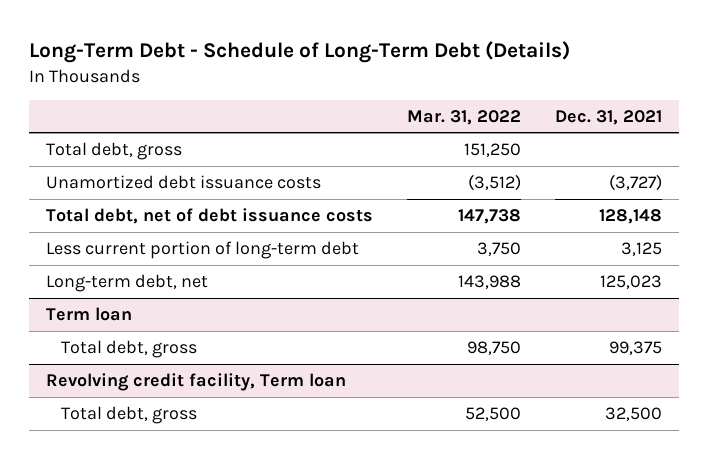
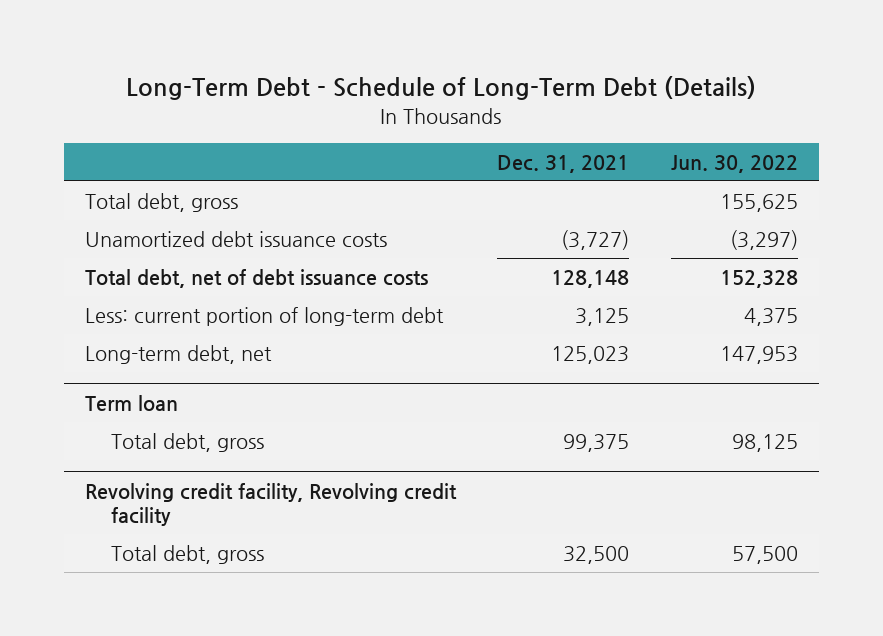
- | Mar. 31, 2022 | Dec. 31, 2021
+ | Dec. 31, 2021 | Jun. 30, 2022
- Less current portion of long-term debt | 3,750 | 3,125
+ Less: current portion of long-term debt | 3,125 | 4,375
- Revolving credit facility, Term loan
+ Revolving credit facility, Revolving credit facility

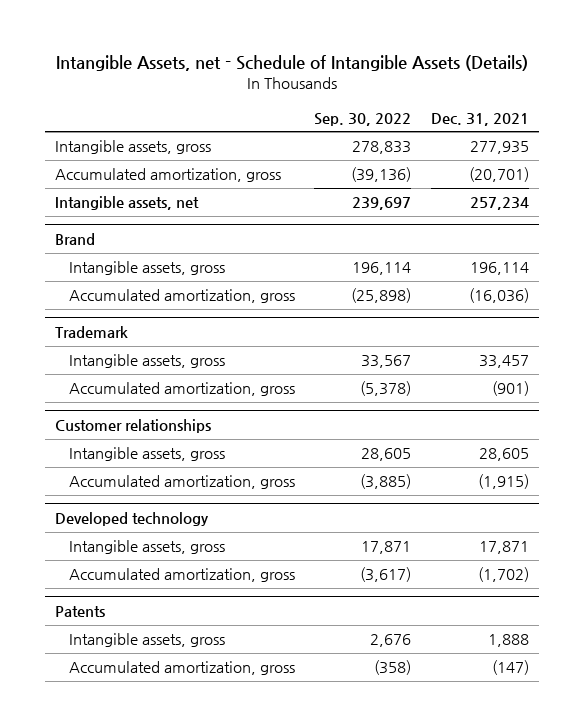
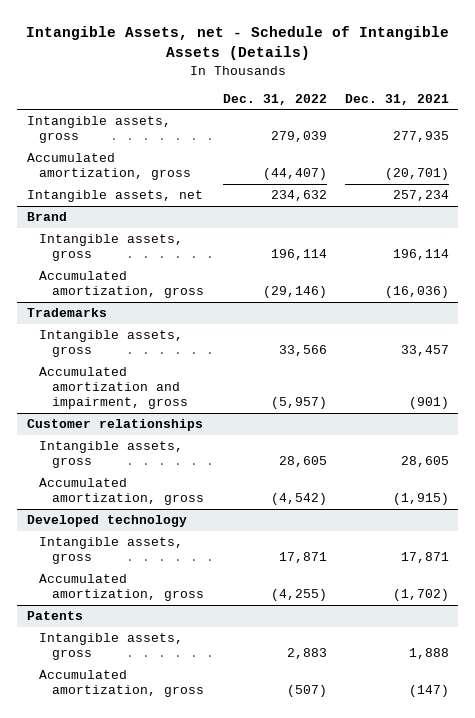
- | Sep. 30, 2022 | Dec. 31, 2021
+ | Dec. 31, 2022 | Dec. 31, 2021
- Trademark
+ Trademarks
- Accumulated amortization, gross | (5,378) | (901)
+ Accumulated amortization and impairment, gross | (5,957) | (901)

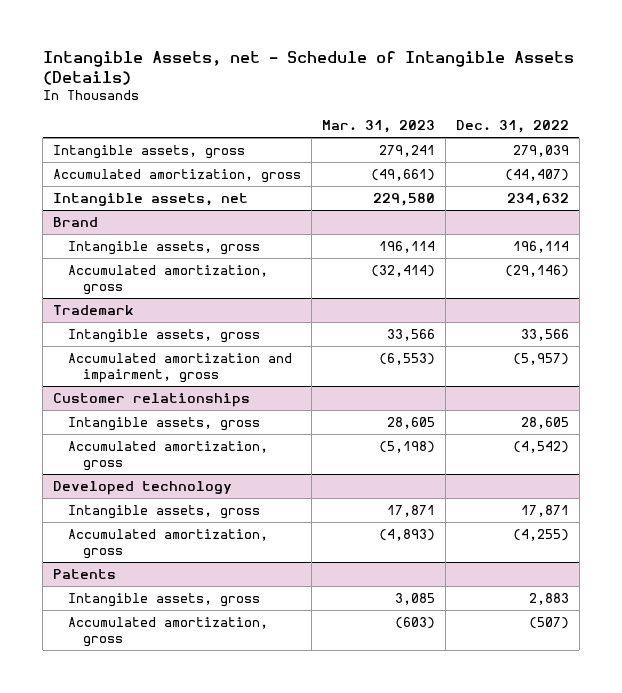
- | Dec. 31, 2022 | Dec. 31, 2021
+ | Mar. 31, 2023 | Dec. 31, 2022
- Trademarks
+ Trademark

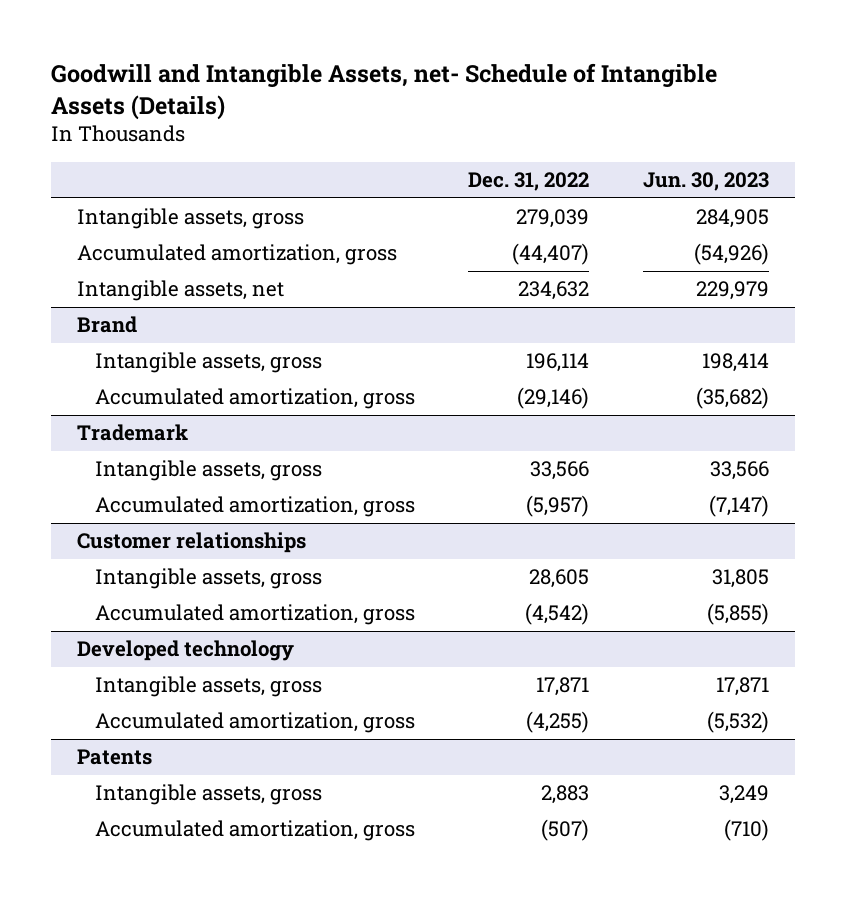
- Intangible Assets, net - Schedule of Intangible Assets (Details)
+ Goodwill and Intangible Assets, net- Schedule of Intangible Assets (Details)
- | Mar. 31, 2023 | Dec. 31, 2022
+ | Dec. 31, 2022 | Jun. 30, 2023
@ Trademark
- Accumulated amortization and impairment, gross | (6,553) | (5,957)
+ Accumulated amortization, gross | (5,957) | (7,147)

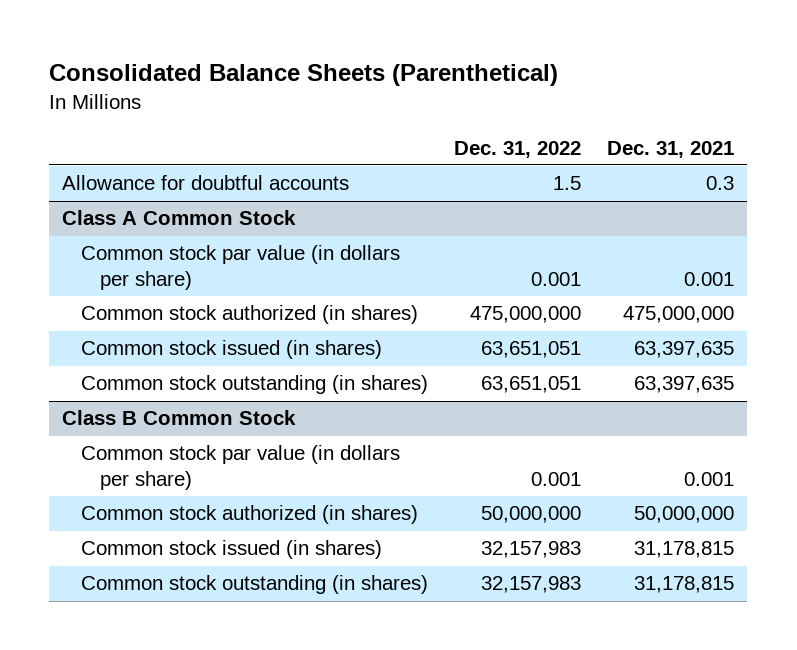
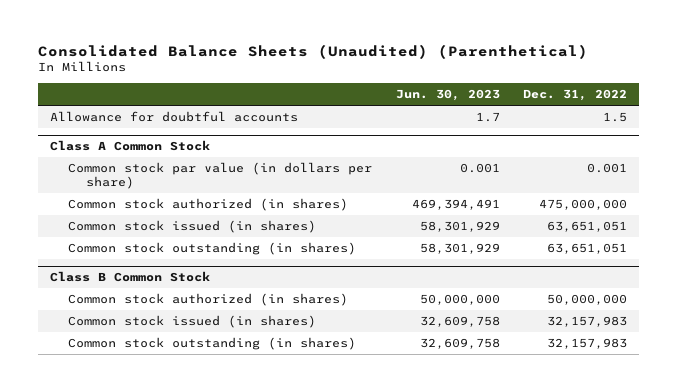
- Consolidated Balance Sheets (Parenthetical)
+ Consolidated Balance Sheets (Unaudited) (Parenthetical)
- | Dec. 31, 2022 | Dec. 31, 2021
+ | Jun. 30, 2023 | Dec. 31, 2022
@ Class B Common Stock
- Common stock par value (in dollars per share) | 0.001 | 0.001

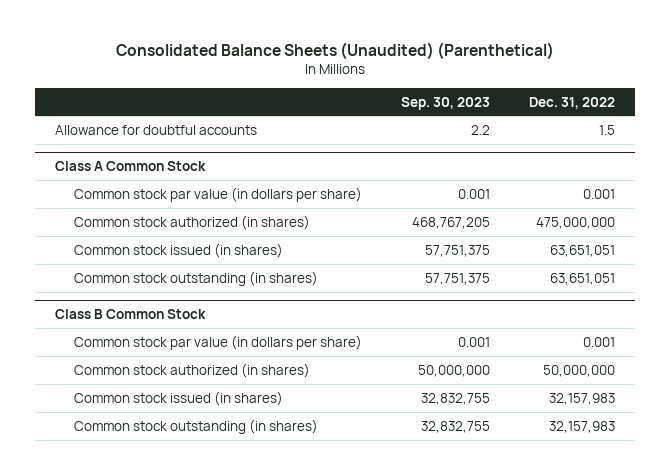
- | Jun. 30, 2023 | Dec. 31, 2022
+ | Sep. 30, 2023 | Dec. 31, 2022
@ Class B Common Stock
+ Common stock par value (in dollars per share) | 0.001 | 0.001

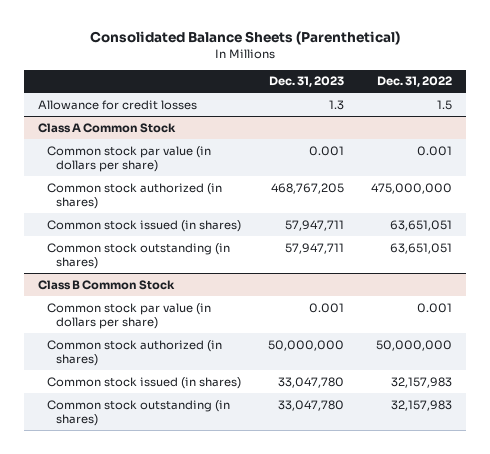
- Consolidated Balance Sheets (Unaudited) (Parenthetical)
+ Consolidated Balance Sheets (Parenthetical)
- | Sep. 30, 2023 | Dec. 31, 2022
+ | Dec. 31, 2023 | Dec. 31, 2022
- Allowance for doubtful accounts | 2.2 | 1.5
+ Allowance for credit losses | 1.3 | 1.5

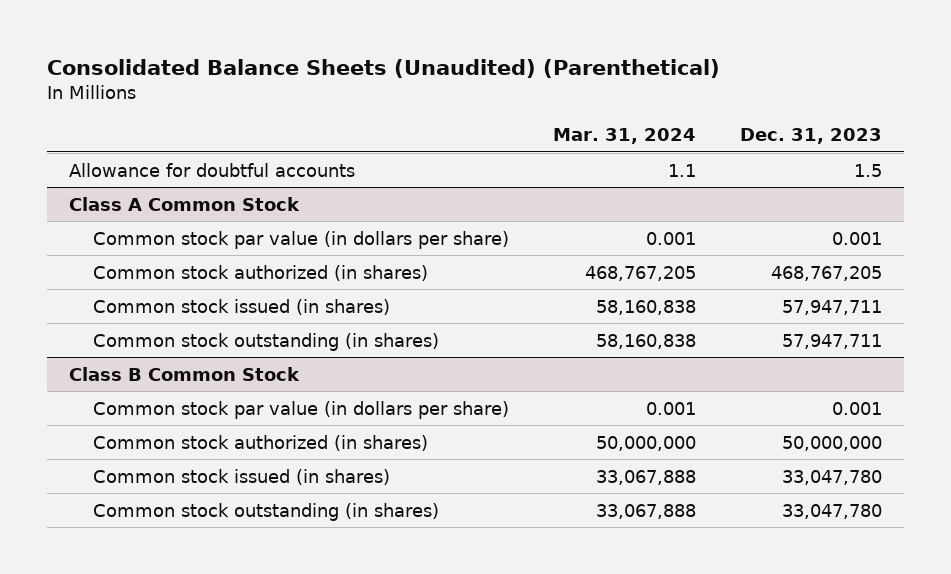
- Consolidated Balance Sheets (Parenthetical)
+ Consolidated Balance Sheets (Unaudited) (Parenthetical)
- | Dec. 31, 2023 | Dec. 31, 2022
+ | Mar. 31, 2024 | Dec. 31, 2023
- Allowance for credit losses | 1.3 | 1.5
+ Allowance for doubtful accounts | 1.1 | 1.5

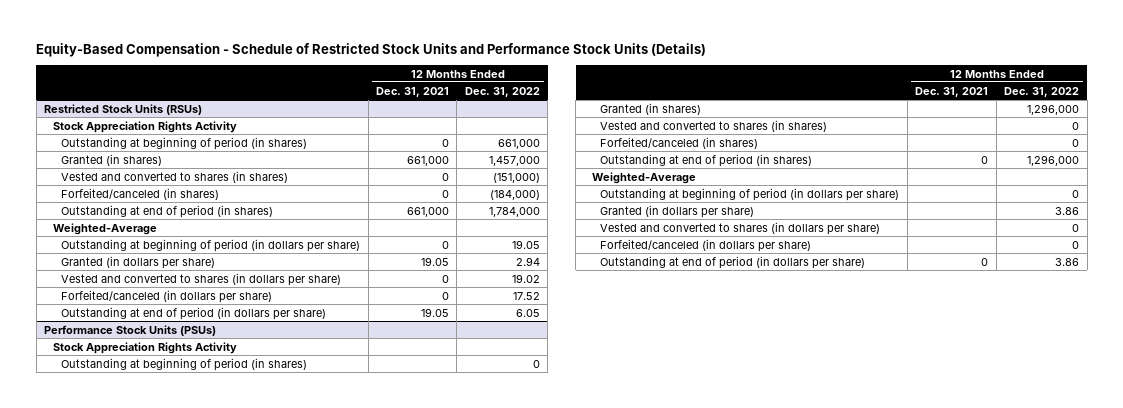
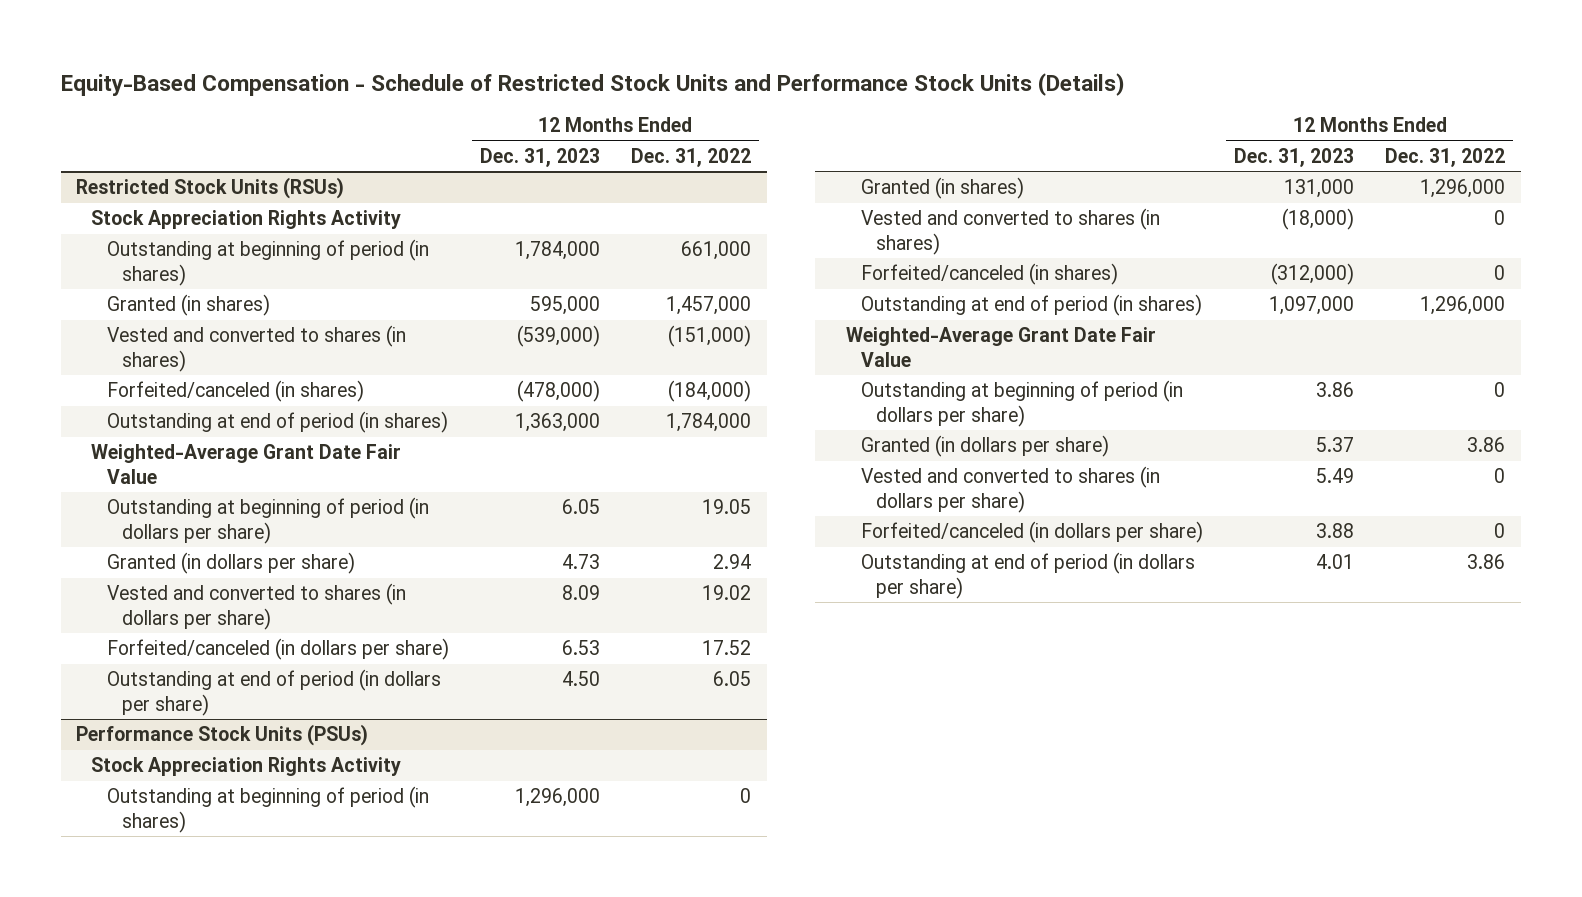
- | 12 Months Ended Dec. 31, 2021 | 12 Months Ended Dec. 31, 2022
+ | 12 Months Ended Dec. 31, 2023 | 12 Months Ended Dec. 31, 2022
@ Restricted Stock Units (RSUs)
- Weighted-Average
+ Weighted-Average Grant Date Fair Value
@ Performance Stock Units (PSUs)
- Weighted-Average
+ Weighted-Average Grant Date Fair Value

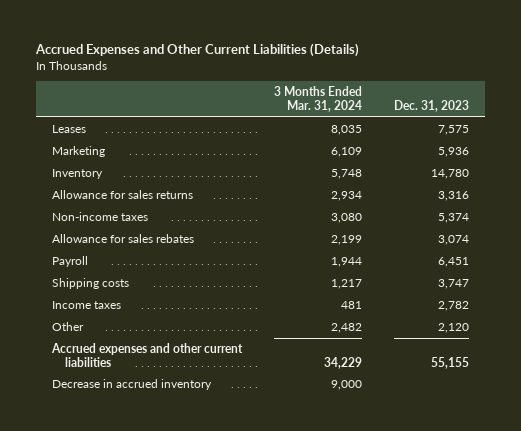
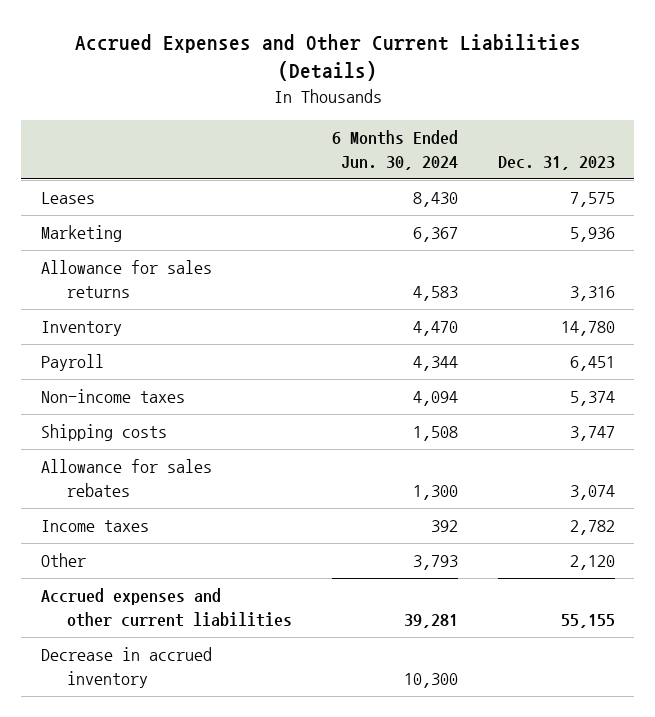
- | 3 Months Ended Mar. 31, 2024 | Dec. 31, 2023
+ | 6 Months Ended Jun. 30, 2024 | Dec. 31, 2023
moved down: Inventory | 4,470 | 14,780
moved down: Non-income taxes | 4,094 | 5,374
moved down: Allowance for sales rebates | 1,300 | 3,074

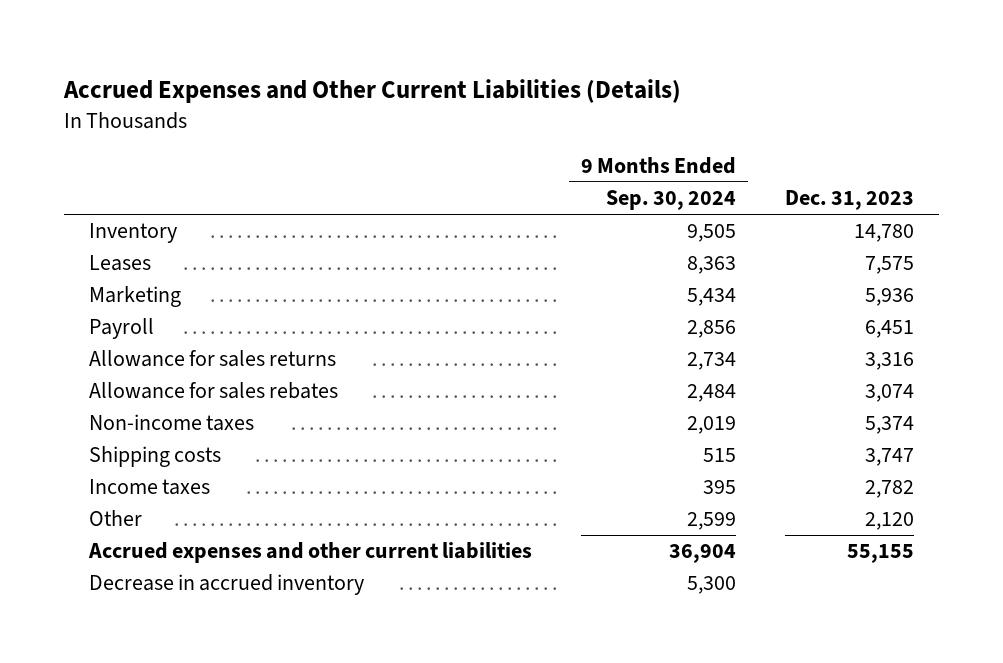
- | 6 Months Ended Jun. 30, 2024 | Dec. 31, 2023
+ | 9 Months Ended Sep. 30, 2024 | Dec. 31, 2023
moved up: Inventory | 9,505 | 14,780
moved down: Allowance for sales returns | 2,734 | 3,316
moved up: Allowance for sales rebates | 2,484 | 3,074

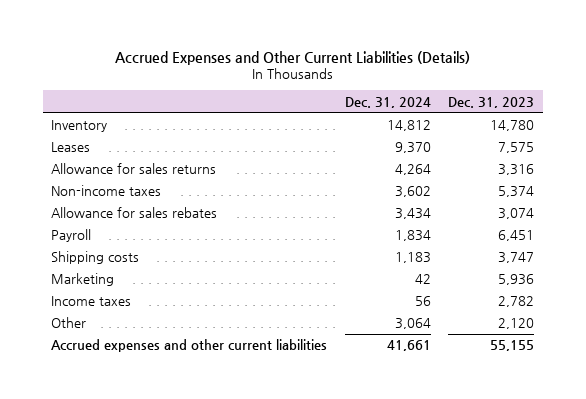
- | 9 Months Ended Sep. 30, 2024 | Dec. 31, 2023
+ | Dec. 31, 2024 | Dec. 31, 2023
moved down: Allowance for sales rebates | 3,434 | 3,074
moved down: Payroll | 1,834 | 6,451
moved down: Marketing | 42 | 5,936
- Decrease in accrued inventory | 5,300 |

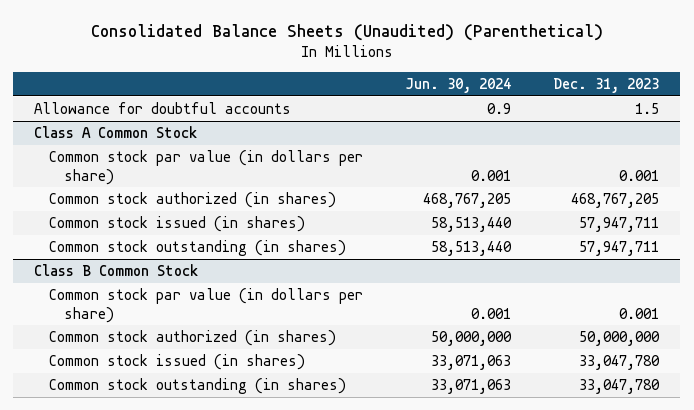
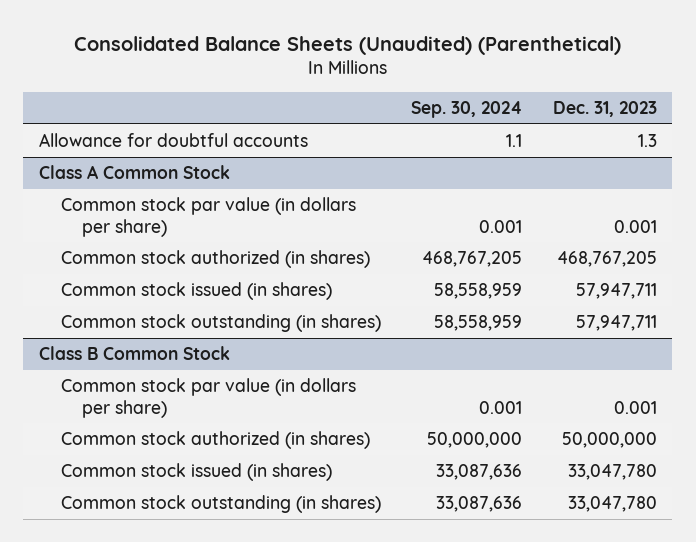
- | Jun. 30, 2024 | Dec. 31, 2023
+ | Sep. 30, 2024 | Dec. 31, 2023
- Allowance for doubtful accounts | 0.9 | 1.5
+ Allowance for doubtful accounts | 1.1 | 1.3

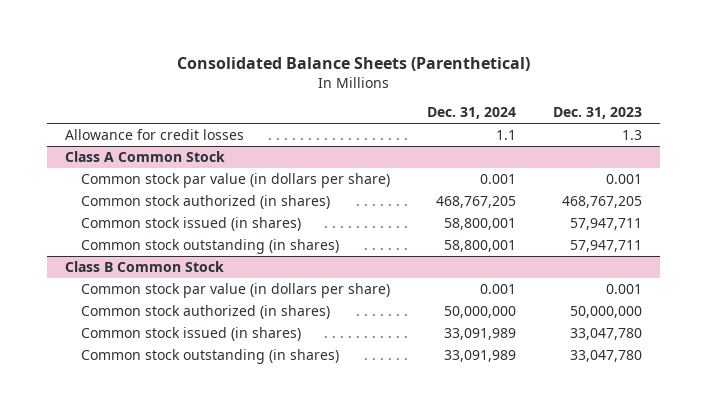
- Consolidated Balance Sheets (Unaudited) (Parenthetical)
+ Consolidated Balance Sheets (Parenthetical)
- | Sep. 30, 2024 | Dec. 31, 2023
+ | Dec. 31, 2024 | Dec. 31, 2023
- Allowance for doubtful accounts | 1.1 | 1.3
+ Allowance for credit losses | 1.1 | 1.3

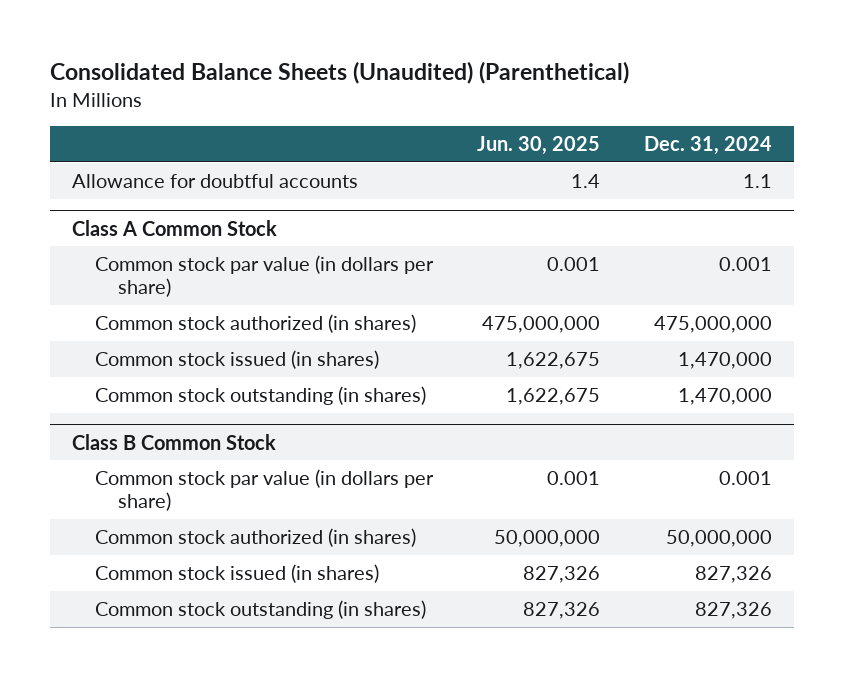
- Consolidated Balance Sheets (Parenthetical)
+ Consolidated Balance Sheets (Unaudited) (Parenthetical)
- | Dec. 31, 2024 | Dec. 31, 2023
+ | Jun. 30, 2025 | Dec. 31, 2024
- Allowance for credit losses | 1.1 | 1.3
+ Allowance for doubtful accounts | 1.4 | 1.1
@ Class A Common Stock
- Common stock authorized (in shares) | 468,767,205 | 468,767,205
- Common stock issued (in shares) | 58,800,001 | 57,947,711
- Common stock outstanding (in shares) | 58,800,001 | 57,947,711
+ Common stock authorized (in shares) | 475,000,000 | 475,000,000
+ Common stock issued (in shares) | 1,622,675 | 1,470,000
+ Common stock outstanding (in shares) | 1,622,675 | 1,470,000
@ Class B Common Stock
- Common stock issued (in shares) | 33,091,989 | 33,047,780
- Common stock outstanding (in shares) | 33,091,989 | 33,047,780
+ Common stock issued (in shares) | 827,326 | 827,326
+ Common stock outstanding (in shares) | 827,326 | 827,326

